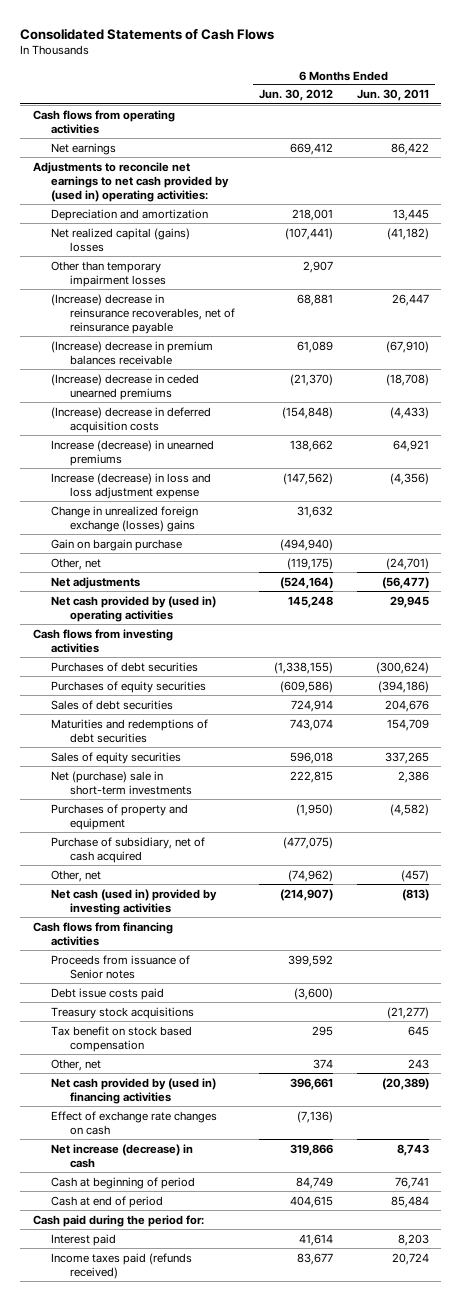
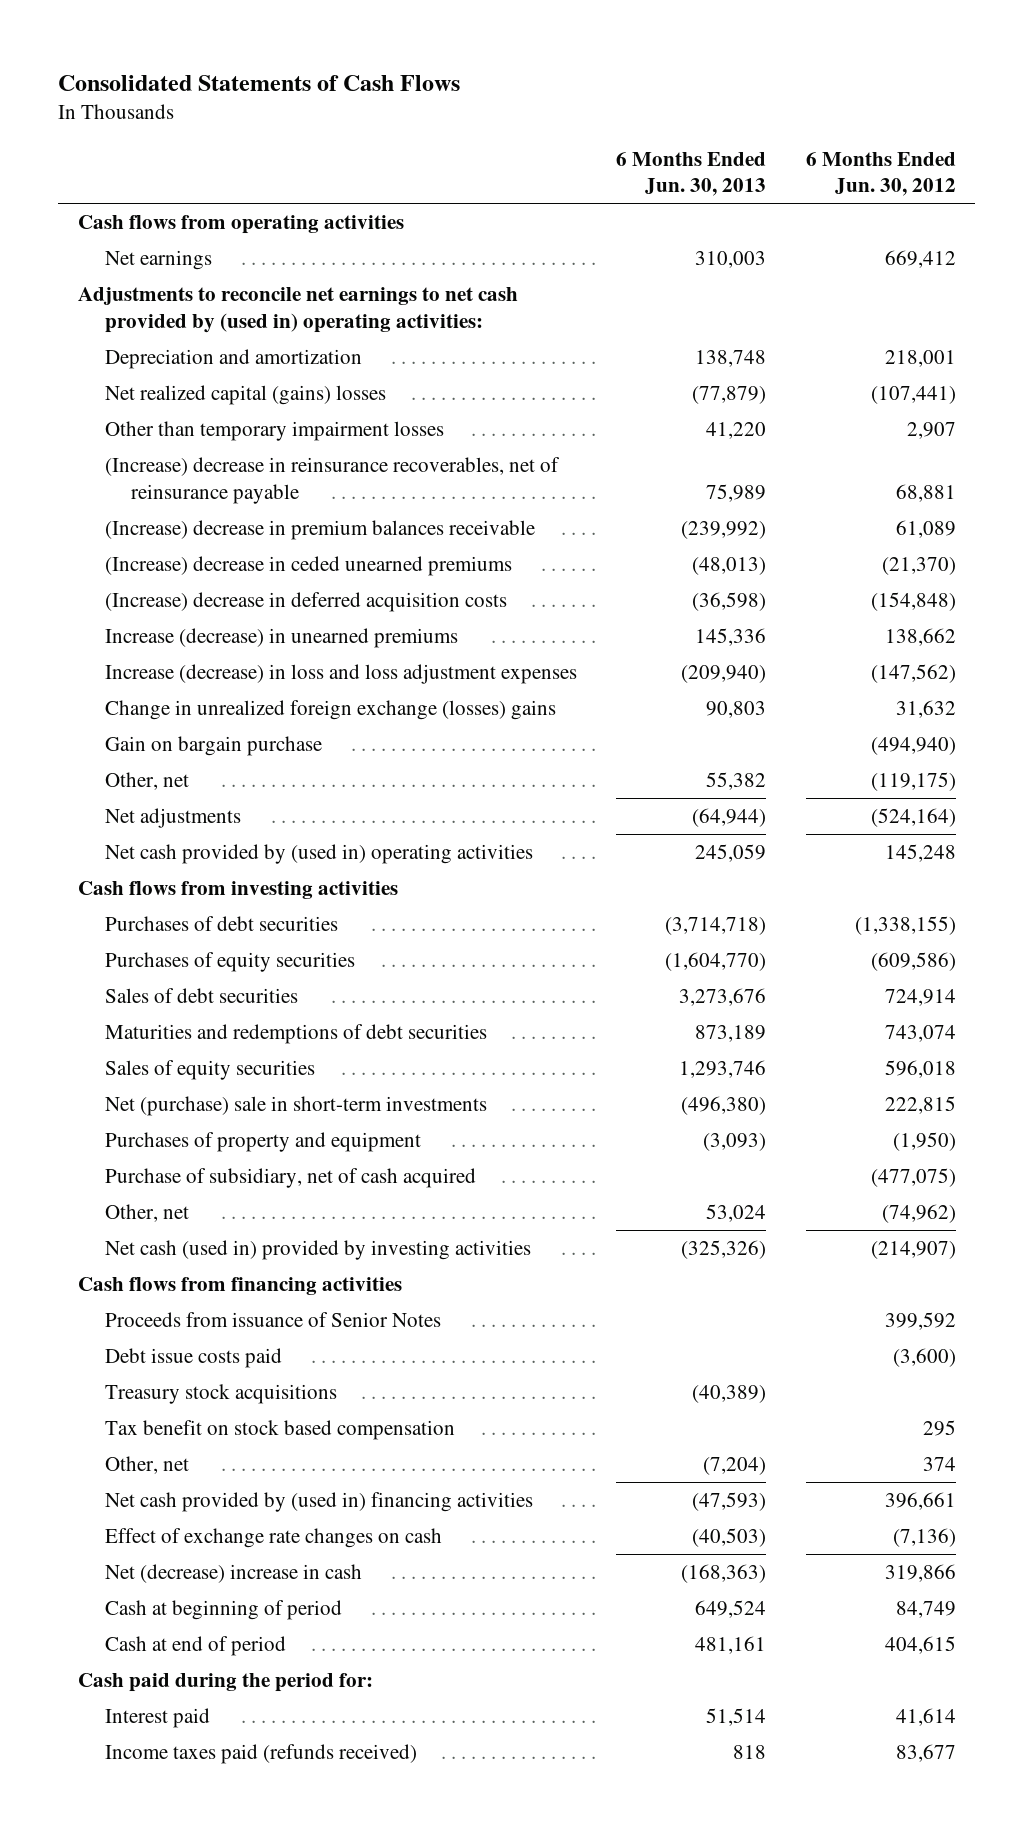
- | 6 Months Ended Jun. 30, 2012 | 6 Months Ended Jun. 30, 2011
+ | 6 Months Ended Jun. 30, 2013 | 6 Months Ended Jun. 30, 2012
- Increase (decrease) in loss and loss adjustment expense | (147,562) | (4,356)
+ Increase (decrease) in loss and loss adjustment expenses | (209,940) | (147,562)
- Proceeds from issuance of Senior notes | 399,592 |
+ Proceeds from issuance of Senior Notes | | 399,592
- Net increase (decrease) in cash | 319,866 | 8,743
+ Net (decrease) increase in cash | (168,363) | 319,866

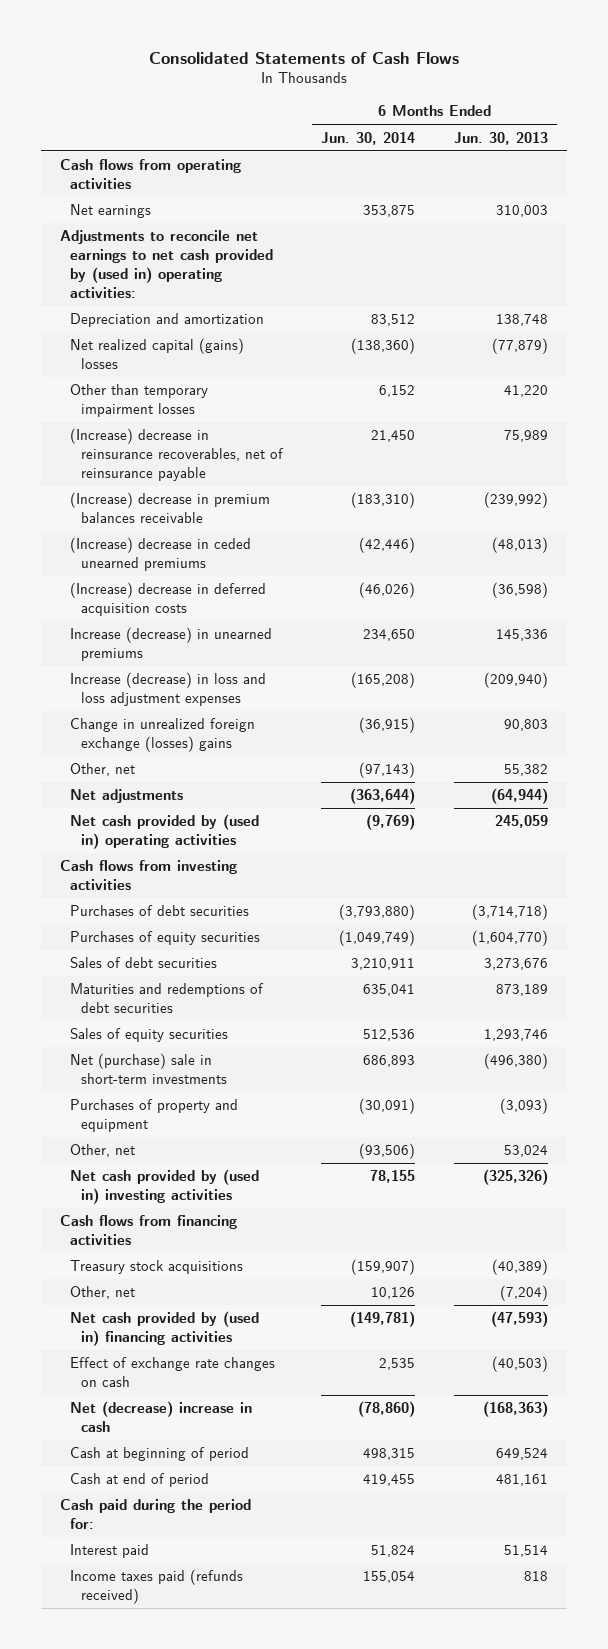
- | 6 Months Ended Jun. 30, 2013 | 6 Months Ended Jun. 30, 2012
+ | 6 Months Ended Jun. 30, 2014 | 6 Months Ended Jun. 30, 2013
- Gain on bargain purchase | | (494,940)
- Purchase of subsidiary, net of cash acquired | | (477,075)
- Net cash (used in) provided by investing activities | (325,326) | (214,907)
+ Net cash provided by (used in) investing activities | 78,155 | (325,326)
- Proceeds from issuance of Senior Notes | | 399,592
- Debt issue costs paid | | (3,600)
- Tax benefit on stock based compensation | | 295

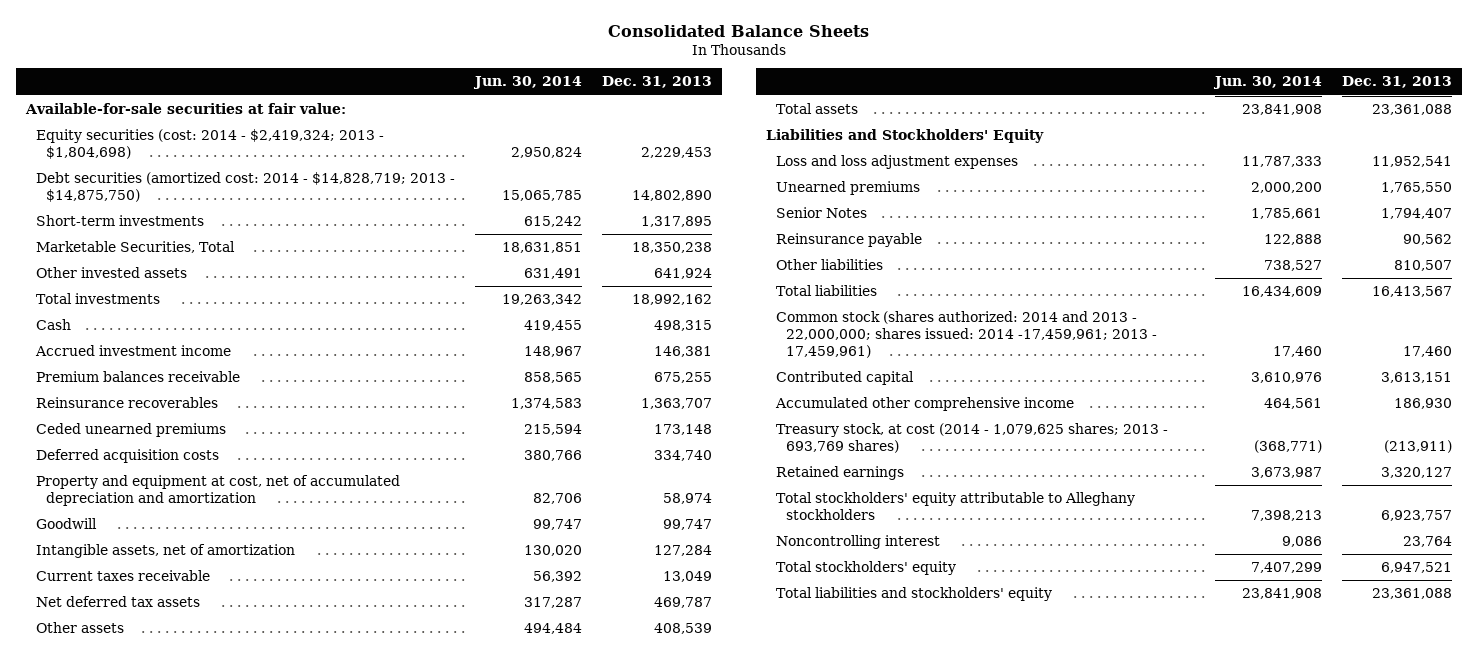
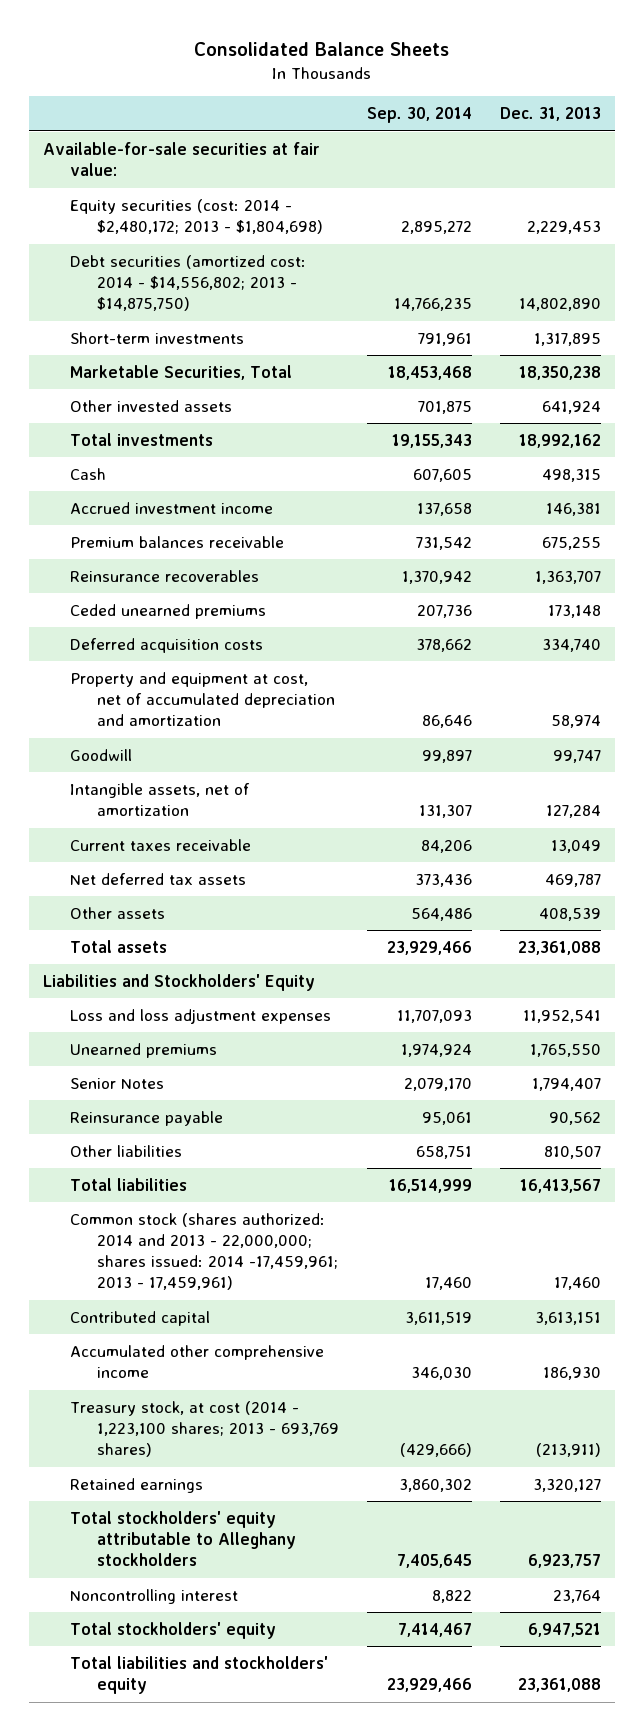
- | Jun. 30, 2014 | Dec. 31, 2013
+ | Sep. 30, 2014 | Dec. 31, 2013
- Equity securities (cost: 2014 - $2,419,324; 2013 - $1,804,698) | 2,950,824 | 2,229,453
- Debt securities (amortized cost: 2014 - $14,828,719; 2013 - $14,875,750) | 15,065,785 | 14,802,890
+ Equity securities (cost: 2014 - $2,480,172; 2013 - $1,804,698) | 2,895,272 | 2,229,453
+ Debt securities (amortized cost: 2014 - $14,556,802; 2013 - $14,875,750) | 14,766,235 | 14,802,890
- Treasury stock, at cost (2014 - 1,079,625 shares; 2013 - 693,769 shares) | (368,771) | (213,911)
+ Treasury stock, at cost (2014 - 1,223,100 shares; 2013 - 693,769 shares) | (429,666) | (213,911)

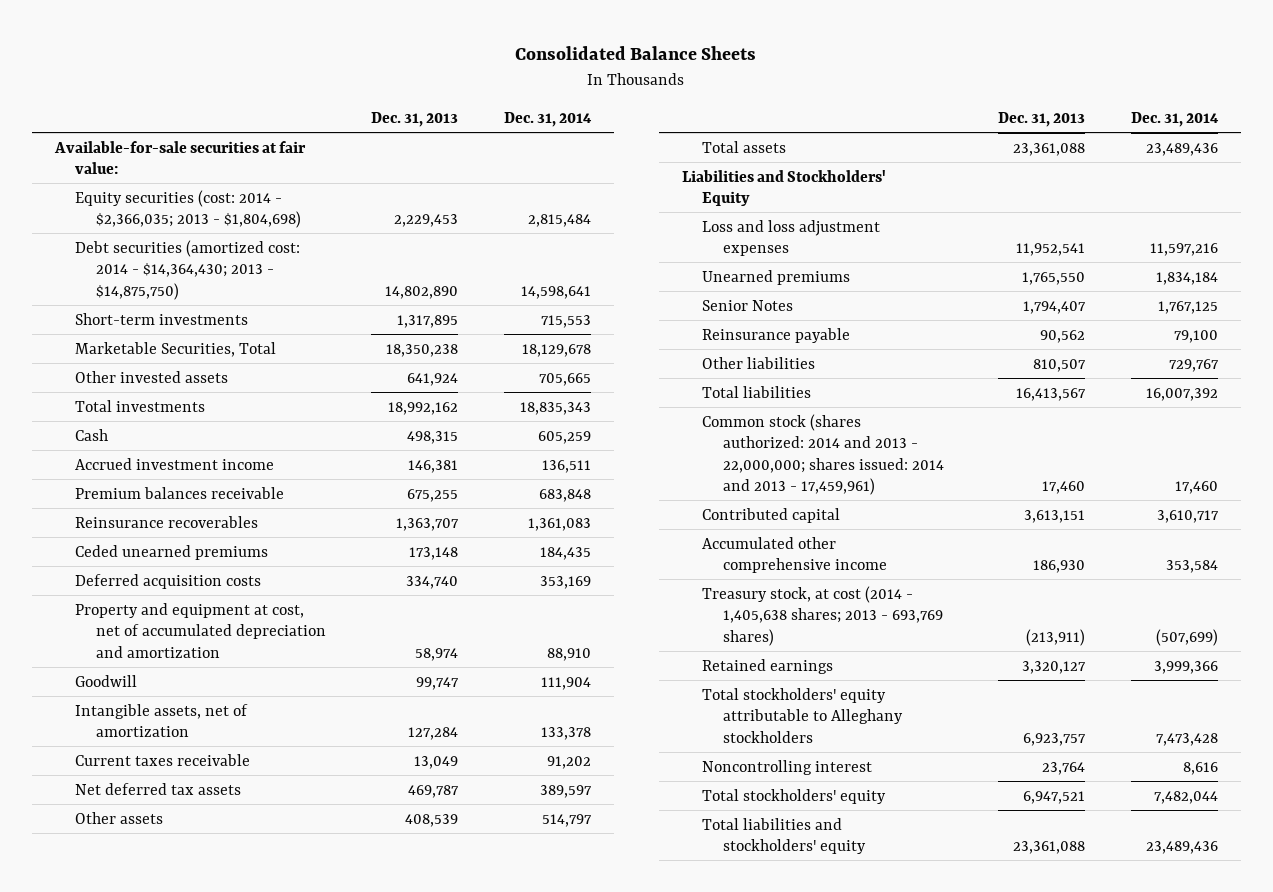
- | Sep. 30, 2014 | Dec. 31, 2013
+ | Dec. 31, 2013 | Dec. 31, 2014
- Equity securities (cost: 2014 - $2,480,172; 2013 - $1,804,698) | 2,895,272 | 2,229,453
- Debt securities (amortized cost: 2014 - $14,556,802; 2013 - $14,875,750) | 14,766,235 | 14,802,890
+ Equity securities (cost: 2014 - $2,366,035; 2013 - $1,804,698) | 2,229,453 | 2,815,484
+ Debt securities (amortized cost: 2014 - $14,364,430; 2013 - $14,875,750) | 14,802,890 | 14,598,641
- Common stock (shares authorized: 2014 and 2013 - 22,000,000; shares issued: 2014 -17,459,961; 2013 - 17,459,961) | 17,460 | 17,460
+ Common stock (shares authorized: 2014 and 2013 - 22,000,000; shares issued: 2014 and 2013 - 17,459,961) | 17,460 | 17,460
- Treasury stock, at cost (2014 - 1,223,100 shares; 2013 - 693,769 shares) | (429,666) | (213,911)
+ Treasury stock, at cost (2014 - 1,405,638 shares; 2013 - 693,769 shares) | (213,911) | (507,699)

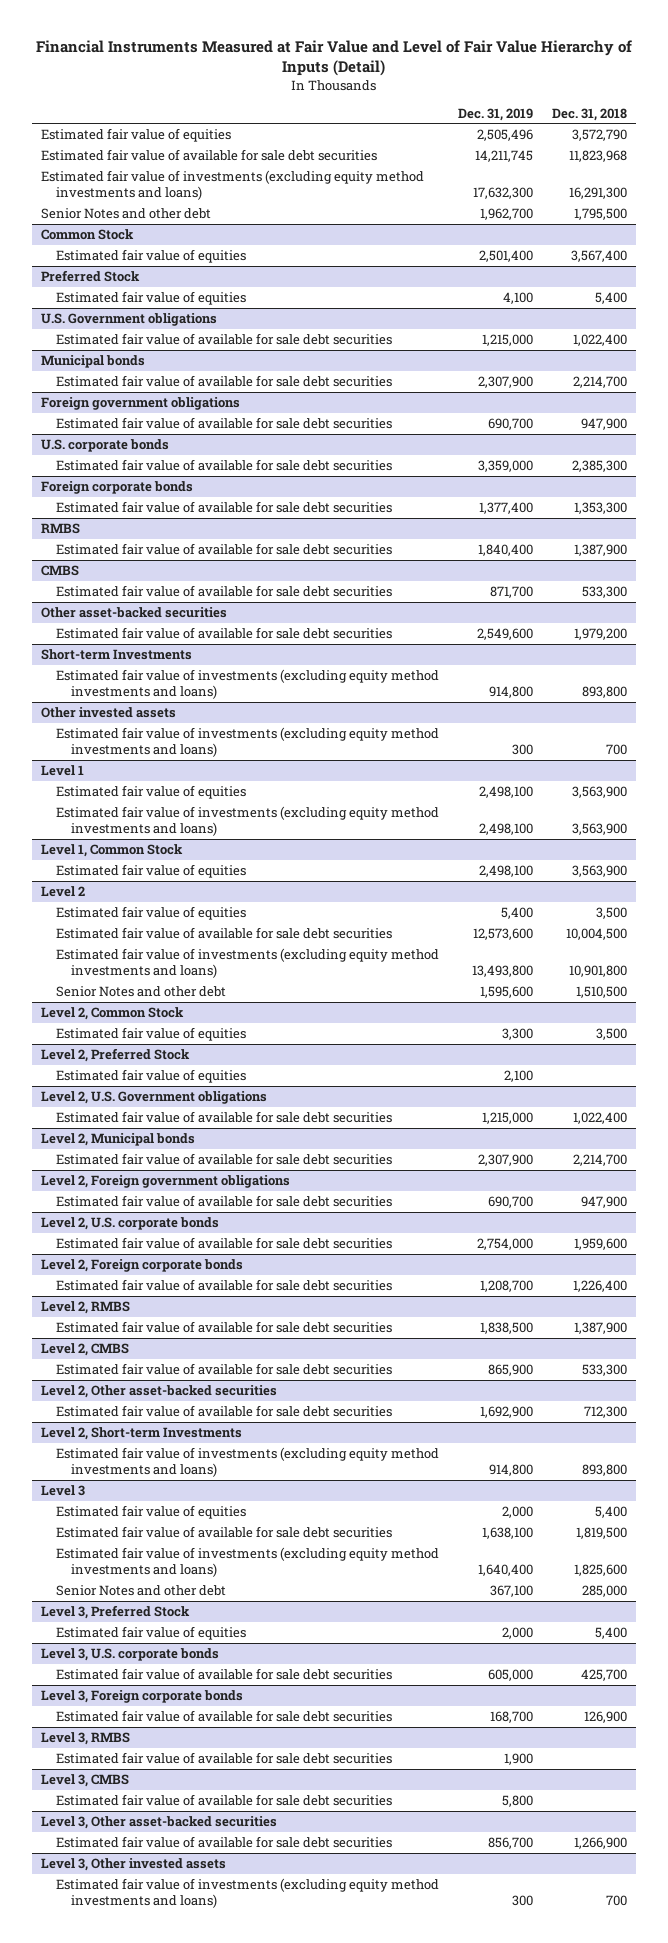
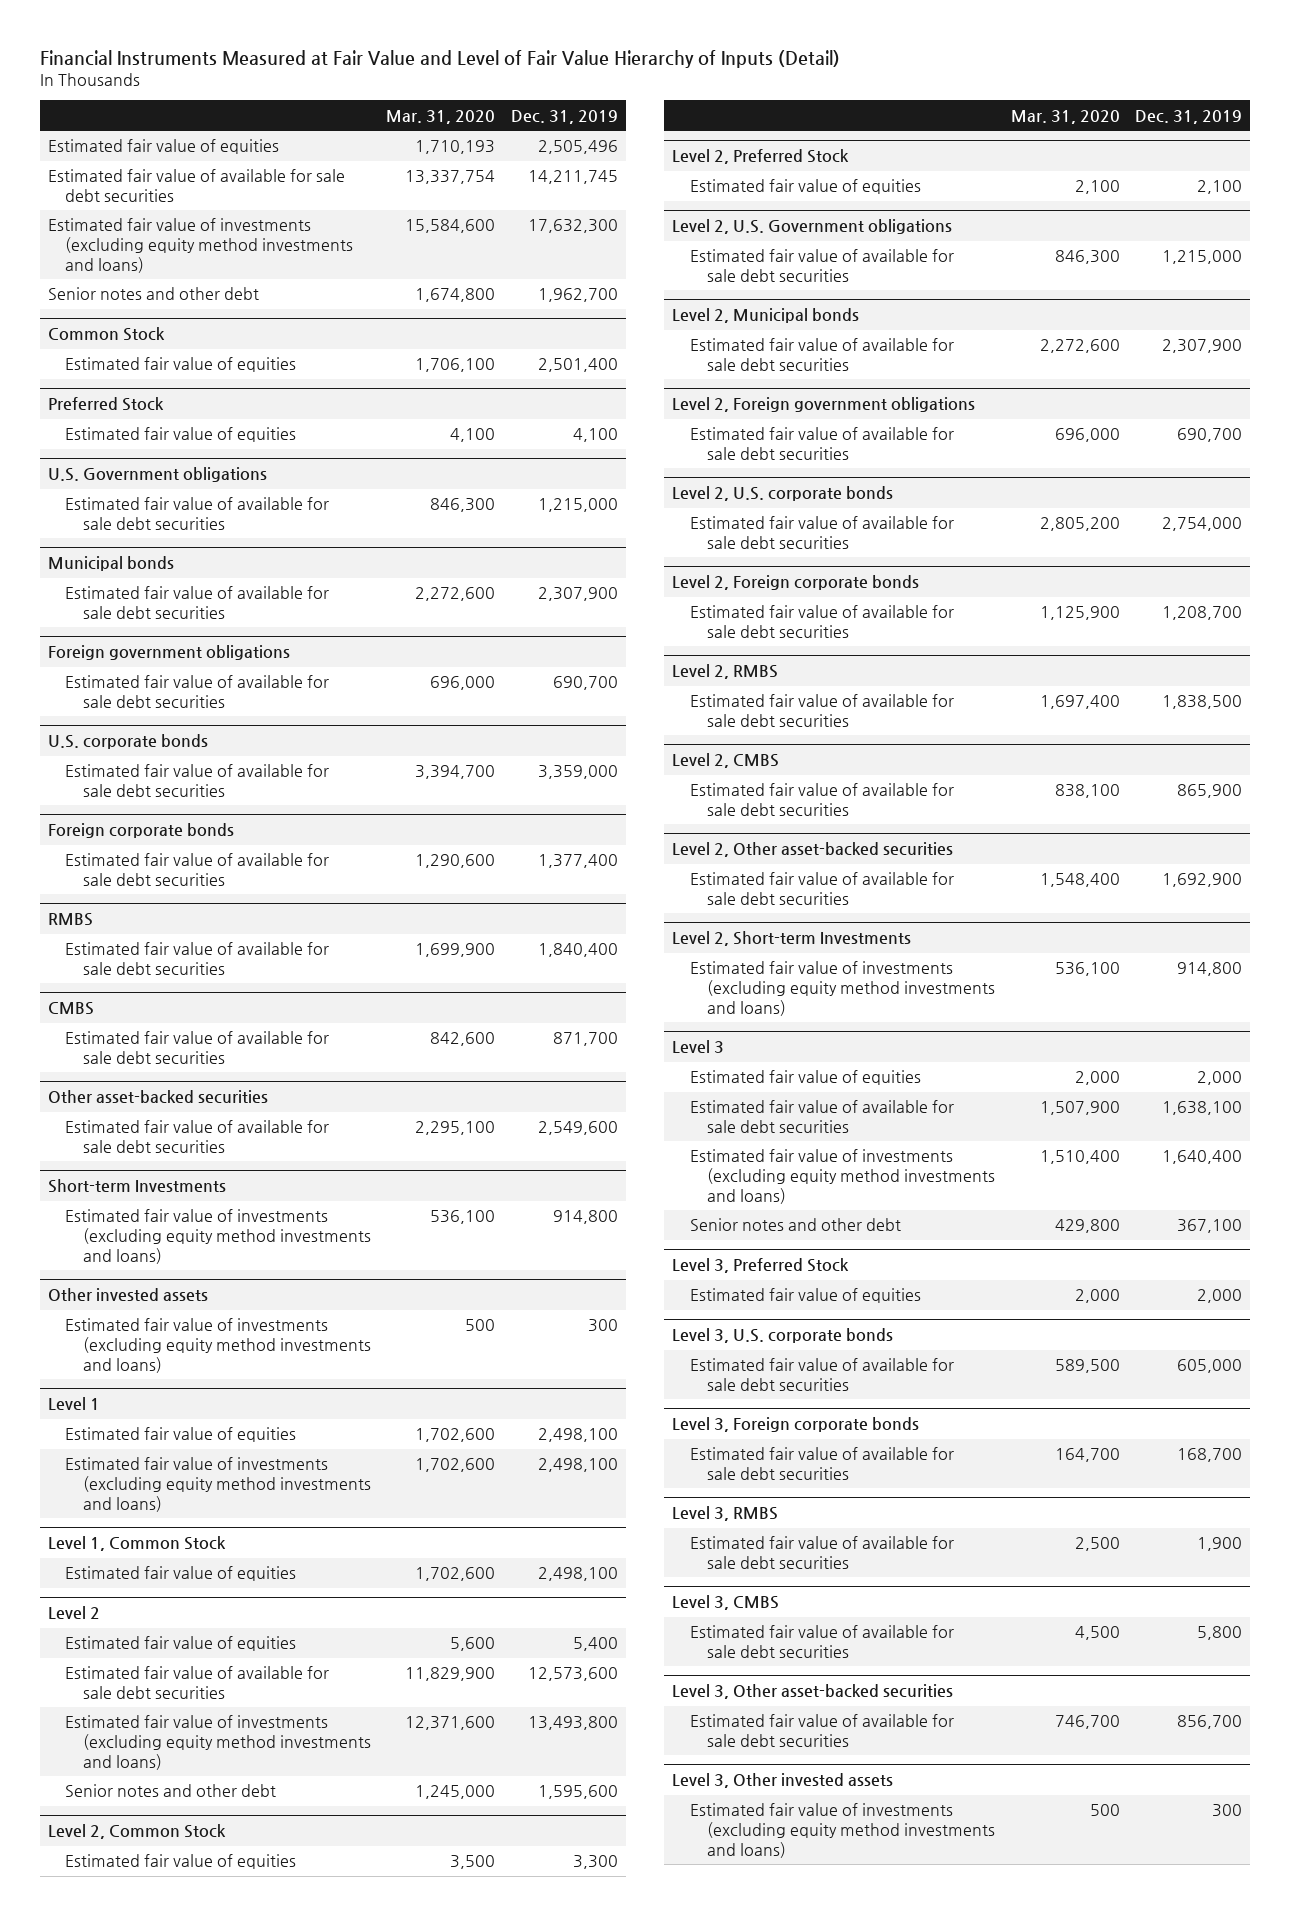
- | Dec. 31, 2019 | Dec. 31, 2018
+ | Mar. 31, 2020 | Dec. 31, 2019
- Senior Notes and other debt | 1,962,700 | 1,795,500
+ Senior notes and other debt | 1,674,800 | 1,962,700
@ Level 2
- Senior Notes and other debt | 1,595,600 | 1,510,500
+ Senior notes and other debt | 1,245,000 | 1,595,600
@ Level 3
- Senior Notes and other debt | 367,100 | 285,000
+ Senior notes and other debt | 429,800 | 367,100

